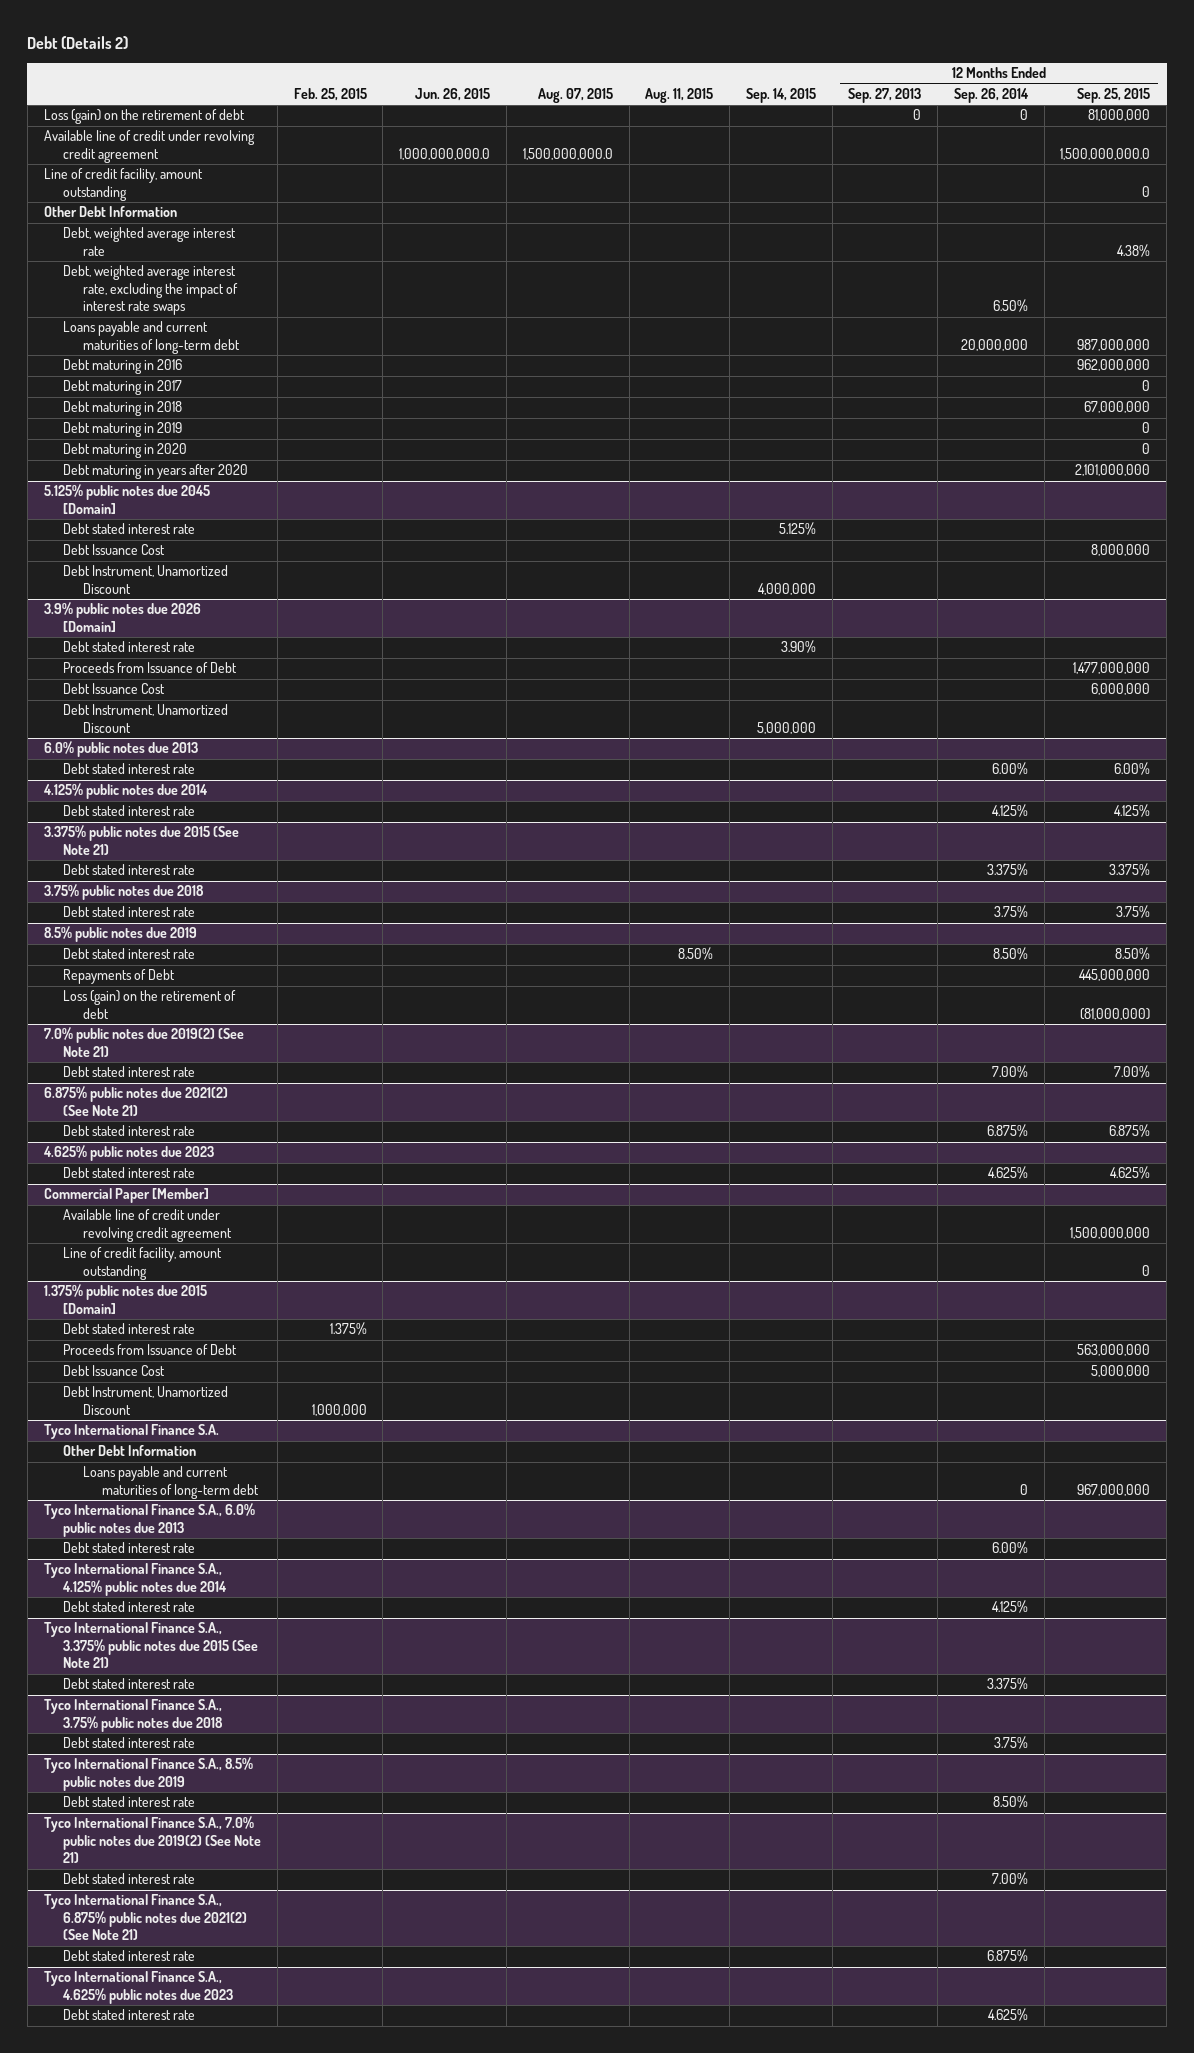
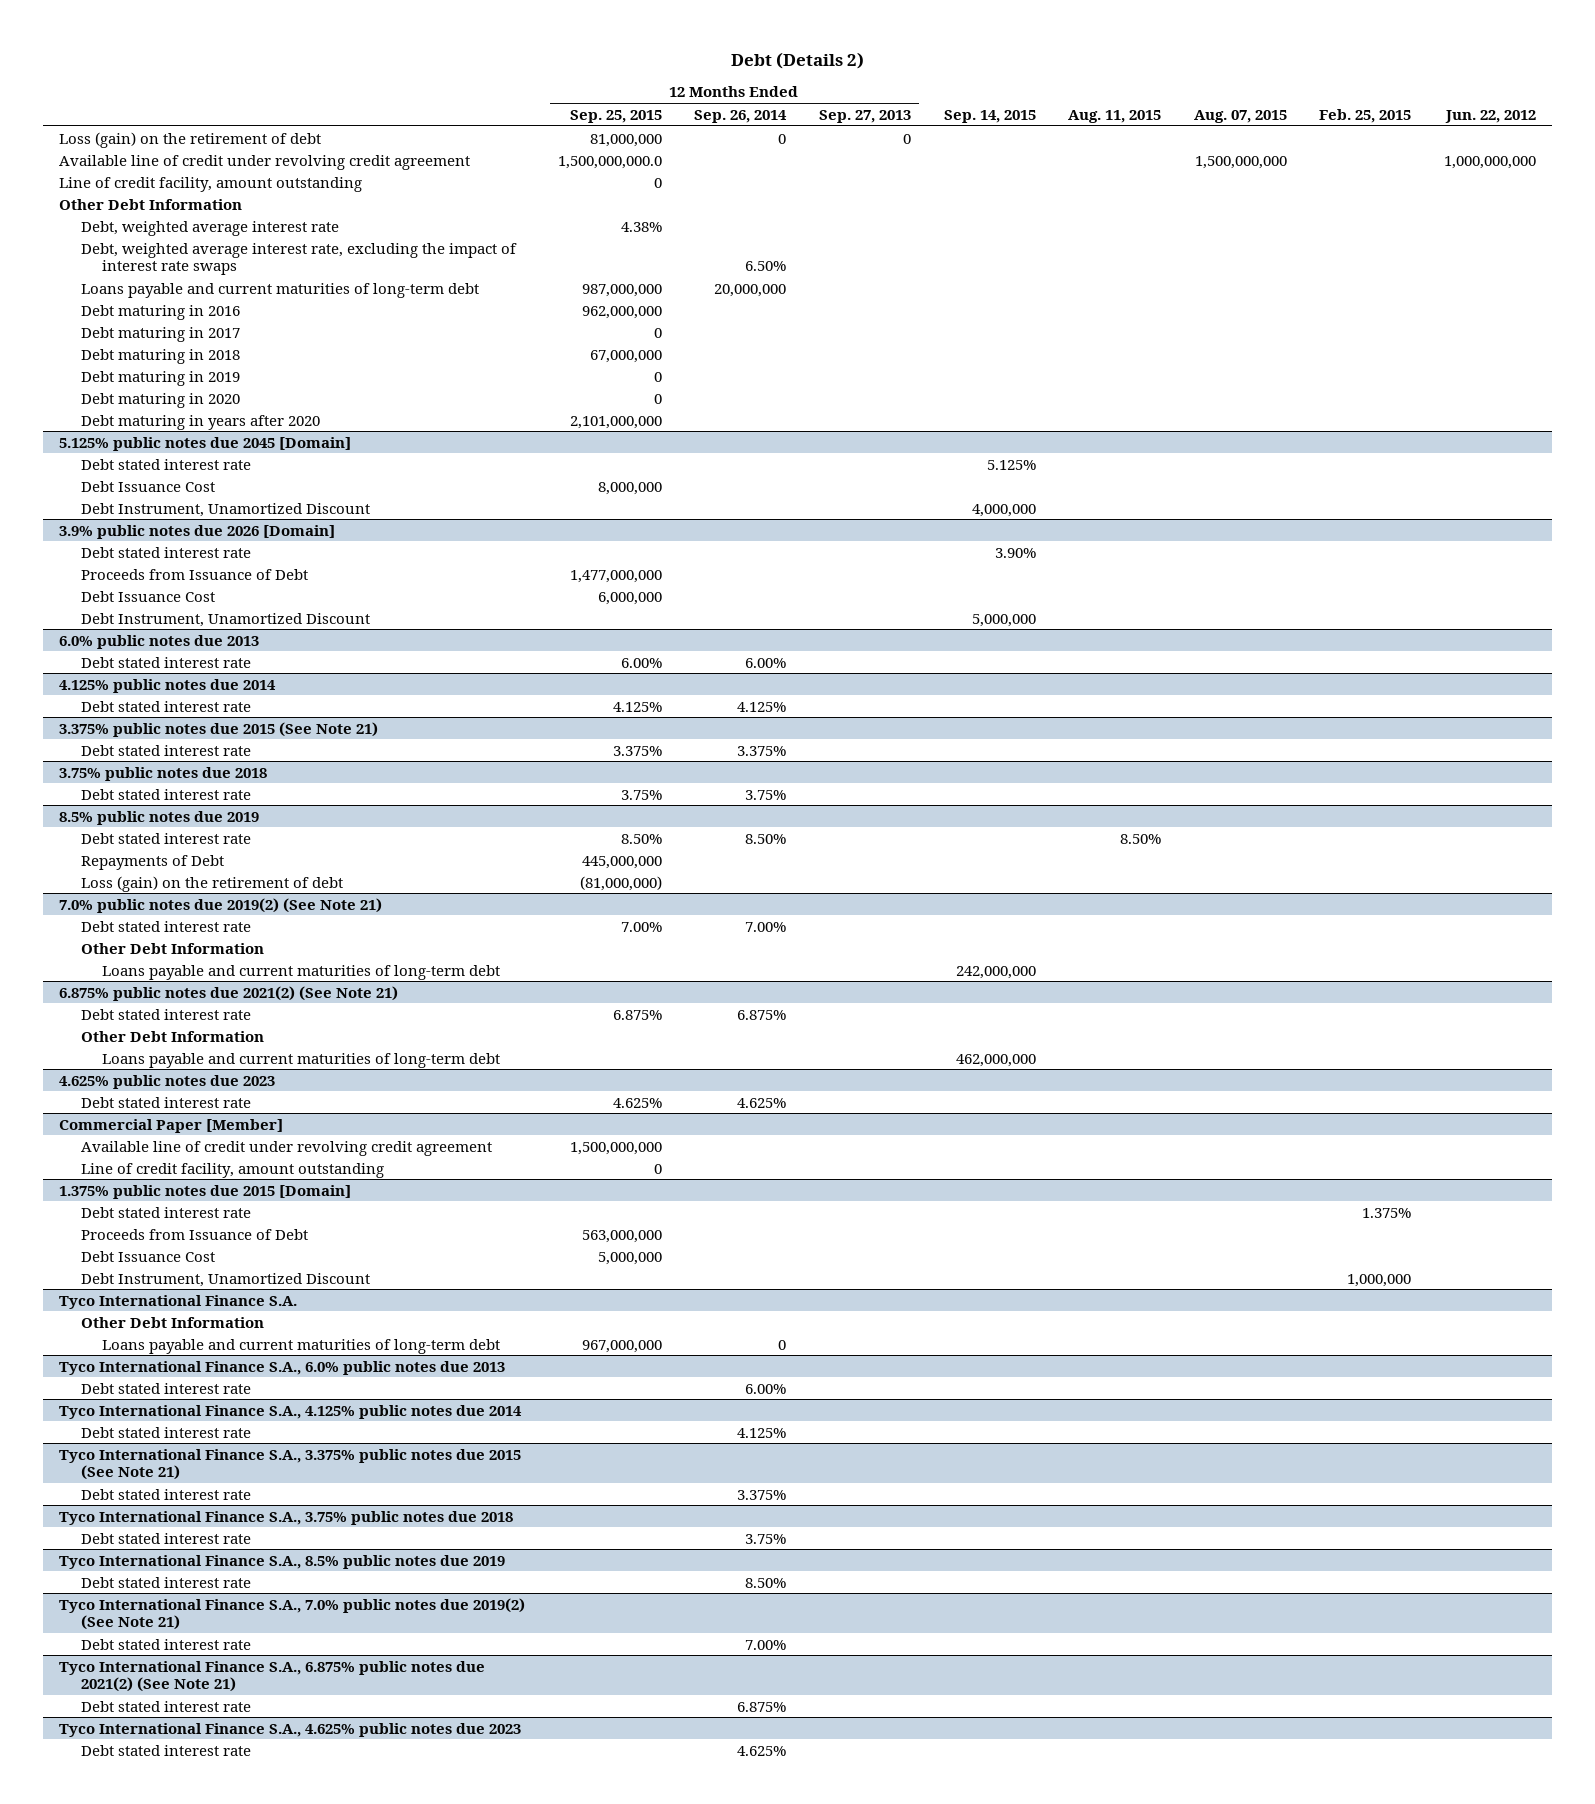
- | Feb. 25, 2015 | Jun. 26, 2015 | Aug. 07, 2015 | Aug. 11, 2015 | Sep. 14, 2015 | 12 Months Ended Sep. 27, 2013 | 12 Months Ended Sep. 26, 2014 | 12 Months Ended Sep. 25, 2015
+ | 12 Months Ended Sep. 25, 2015 | 12 Months Ended Sep. 26, 2014 | 12 Months Ended Sep. 27, 2013 | Sep. 14, 2015 | Aug. 11, 2015 | Aug. 07, 2015 | Feb. 25, 2015 | Jun. 22, 2012
- Available line of credit under revolving credit agreement | | 1,000,000,000.0 | 1,500,000,000.0 | | | | | 1,500,000,000.0
+ Available line of credit under revolving credit agreement | 1,500,000,000.0 | | | | | 1,500,000,000 | | 1,000,000,000
@ 7.0% public notes due 2019(2) (See Note 21)
+ Other Debt Information
+ Loans payable and current maturities of long-term debt | | | | 242,000,000 | | | |
@ 6.875% public notes due 2021(2) (See Note 21)
+ Other Debt Information
+ Loans payable and current maturities of long-term debt | | | | 462,000,000 | | | |

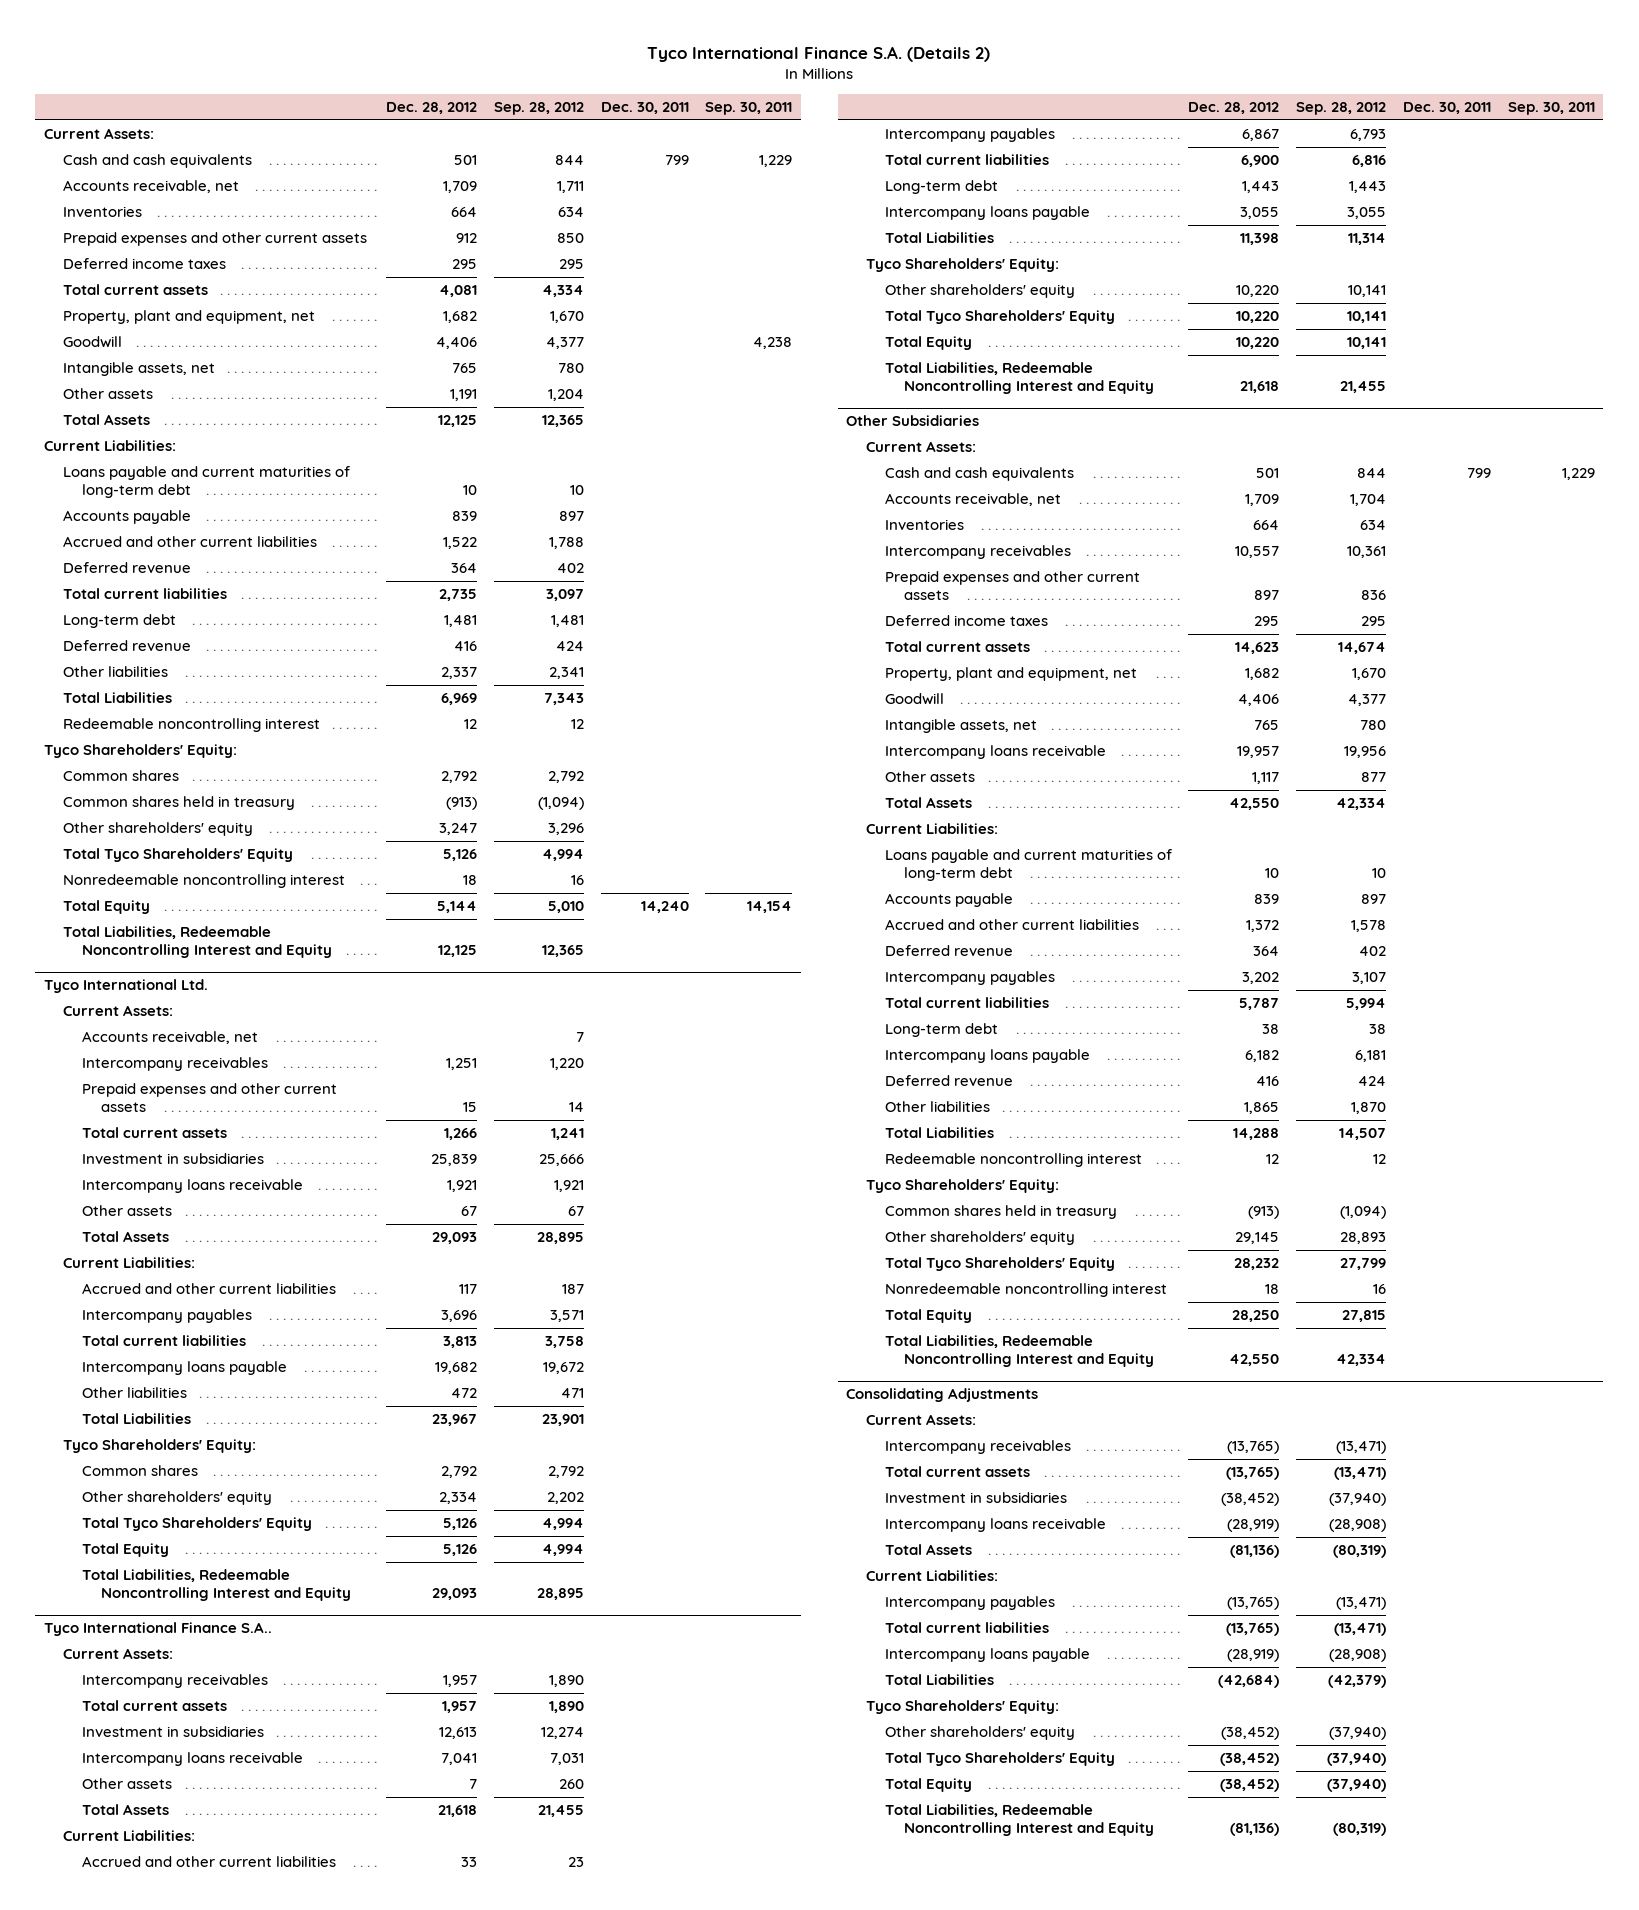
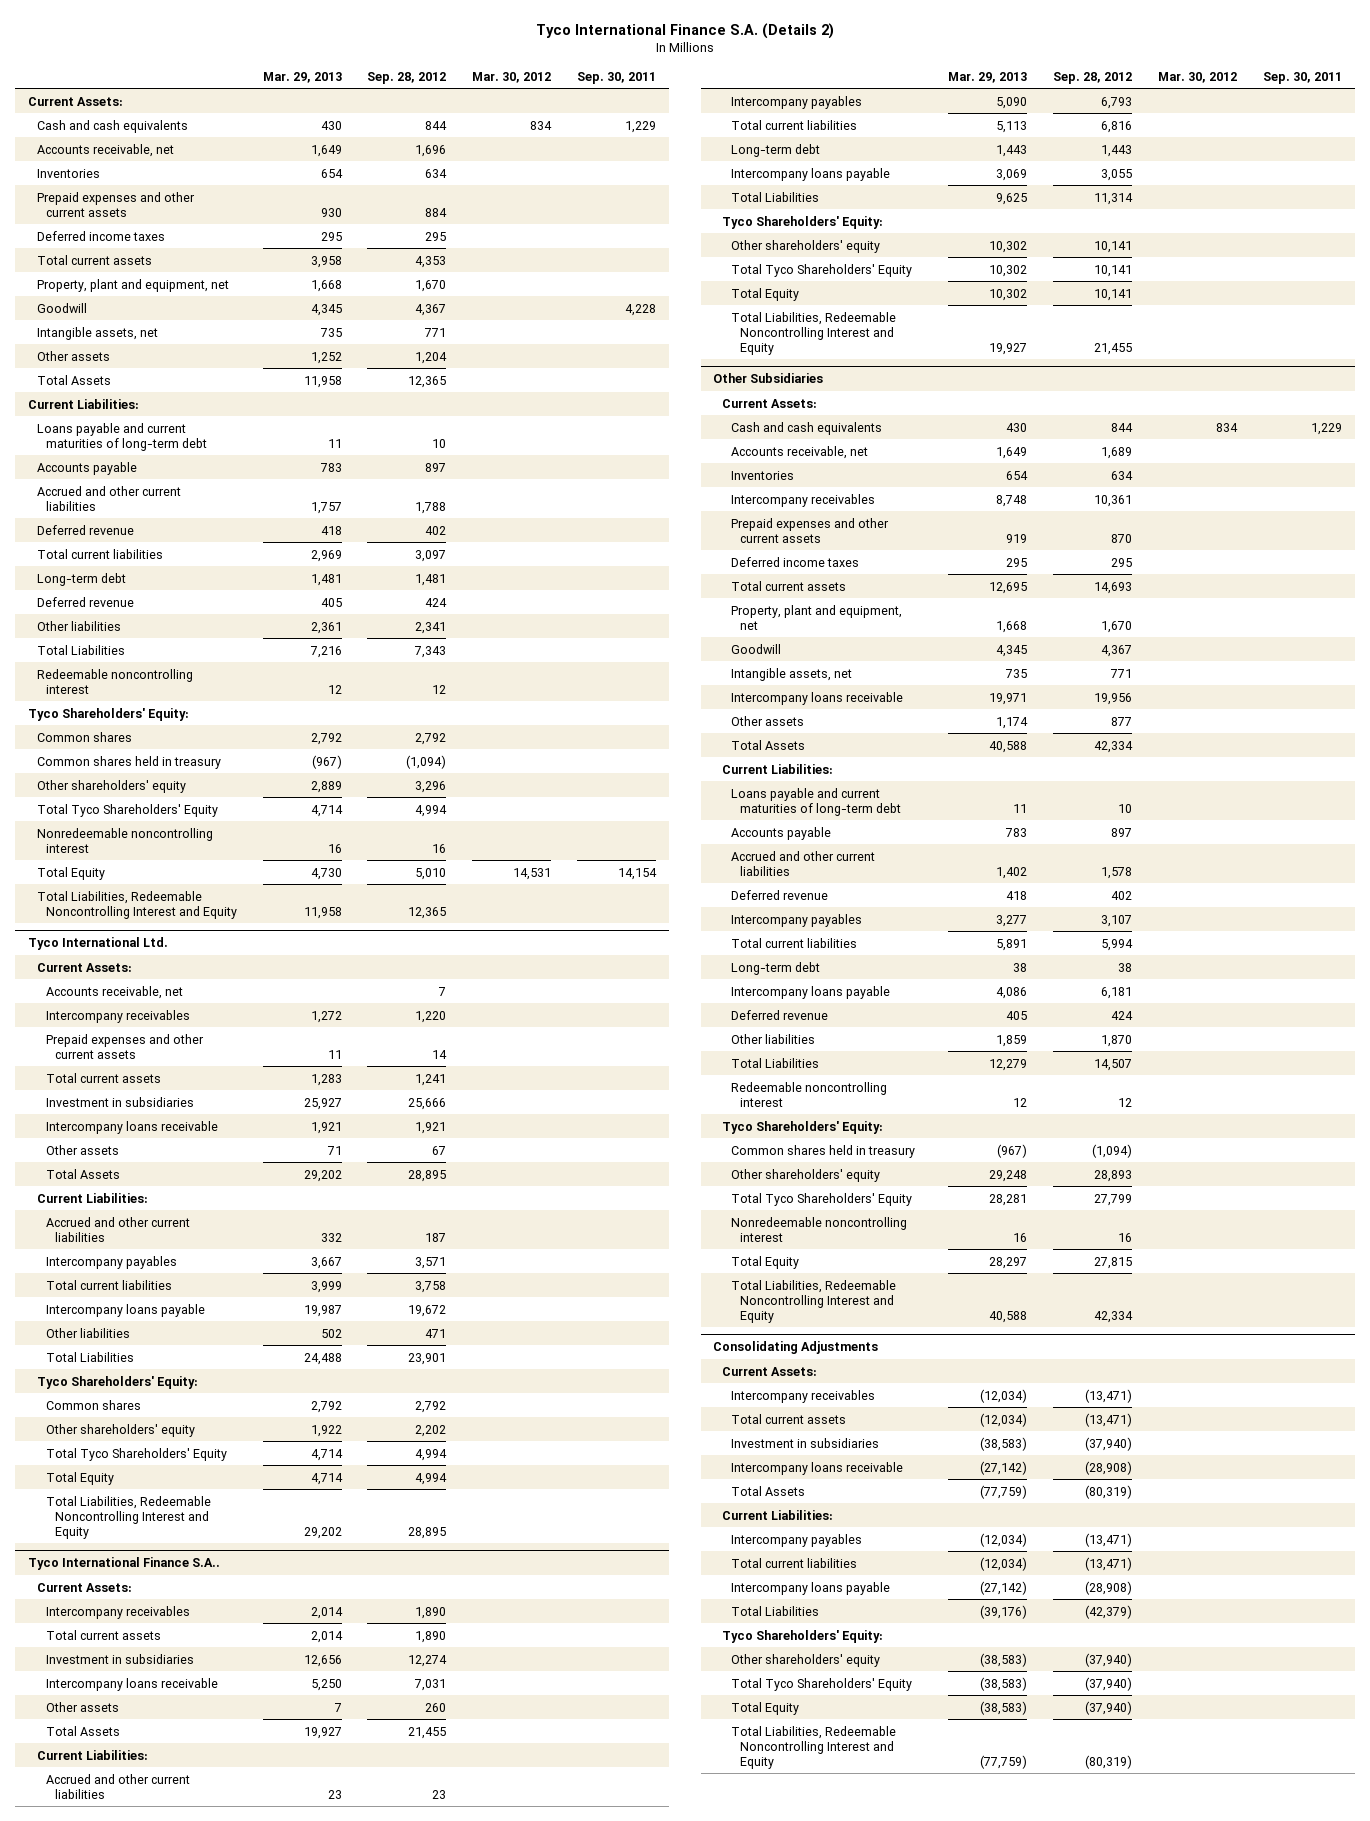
- | Dec. 28, 2012 | Sep. 28, 2012 | Dec. 30, 2011 | Sep. 30, 2011
+ | Mar. 29, 2013 | Sep. 28, 2012 | Mar. 30, 2012 | Sep. 30, 2011
- Accounts receivable, net | 1,709 | 1,711 | |
+ Accounts receivable, net | 1,649 | 1,696 | |
- Prepaid expenses and other current assets | 912 | 850 | |
+ Prepaid expenses and other current assets | 930 | 884 | |
- Total current assets | 4,081 | 4,334 | |
+ Total current assets | 3,958 | 4,353 | |
- Goodwill | 4,406 | 4,377 | | 4,238
- Intangible assets, net | 765 | 780 | |
+ Goodwill | 4,345 | 4,367 | | 4,228
+ Intangible assets, net | 735 | 771 | |
@ Other Subsidiaries
- Accounts receivable, net | 1,709 | 1,704 | |
+ Accounts receivable, net | 1,649 | 1,689 | |
- Prepaid expenses and other current assets | 897 | 836 | |
+ Prepaid expenses and other current assets | 919 | 870 | |
- Total current assets | 14,623 | 14,674 | |
+ Total current assets | 12,695 | 14,693 | |
- Goodwill | 4,406 | 4,377 | |
- Intangible assets, net | 765 | 780 | |
+ Goodwill | 4,345 | 4,367 | |
+ Intangible assets, net | 735 | 771 | |

